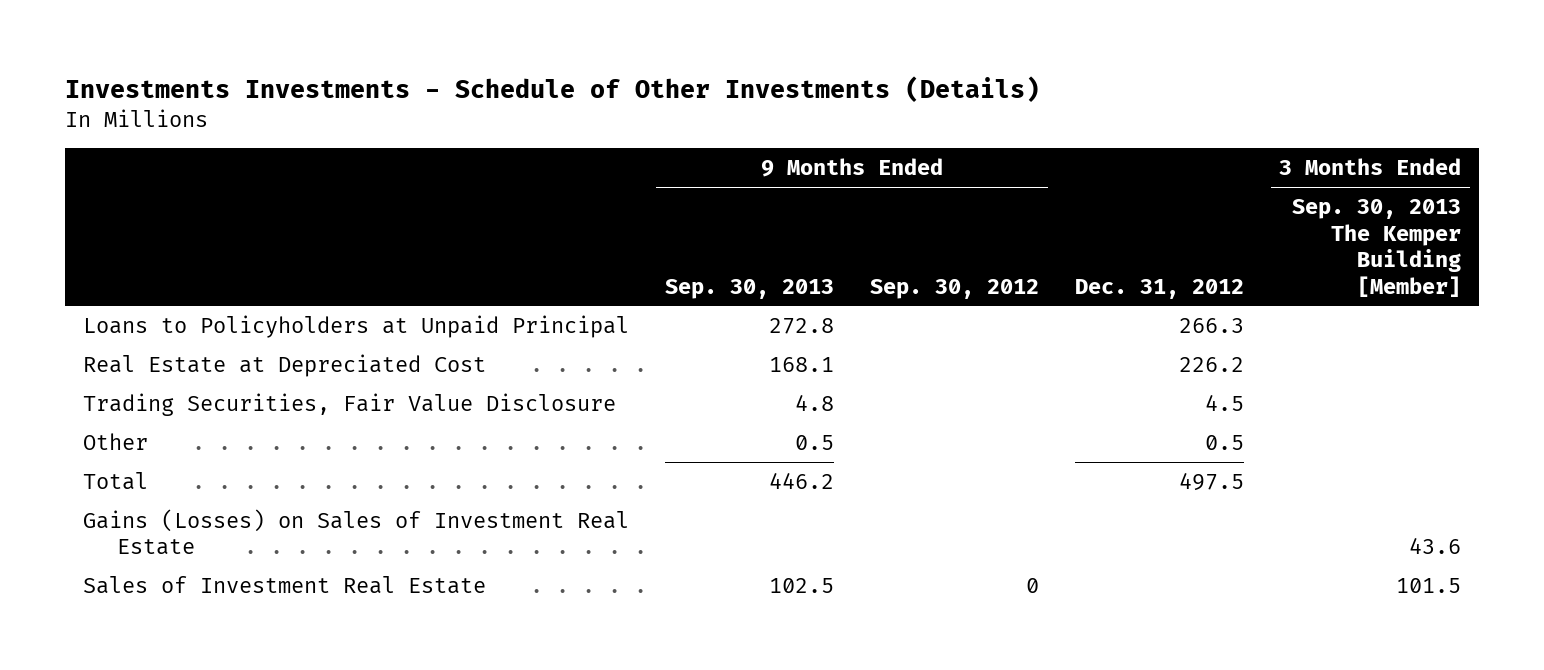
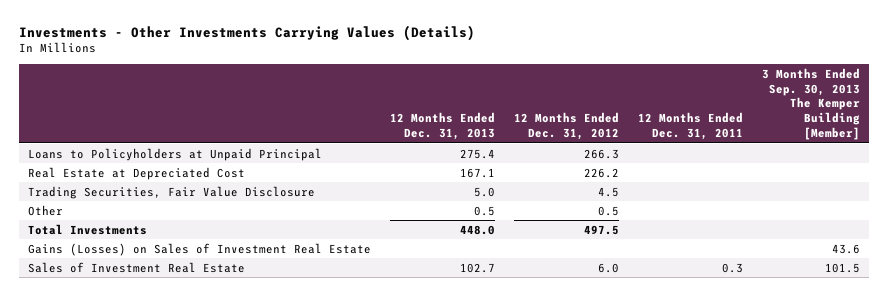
- Investments Investments - Schedule of Other Investments (Details)
+ Investments - Other Investments Carrying Values (Details)
- | 9 Months Ended Sep. 30, 2013 | 9 Months Ended Sep. 30, 2012 | Dec. 31, 2012 | 3 Months Ended Sep. 30, 2013 The Kemper Building [Member]
+ | 12 Months Ended Dec. 31, 2013 | 12 Months Ended Dec. 31, 2012 | 12 Months Ended Dec. 31, 2011 | 3 Months Ended Sep. 30, 2013 The Kemper Building [Member]
- Total | 446.2 | | 497.5 |
+ Total Investments | 448.0 | 497.5 | |

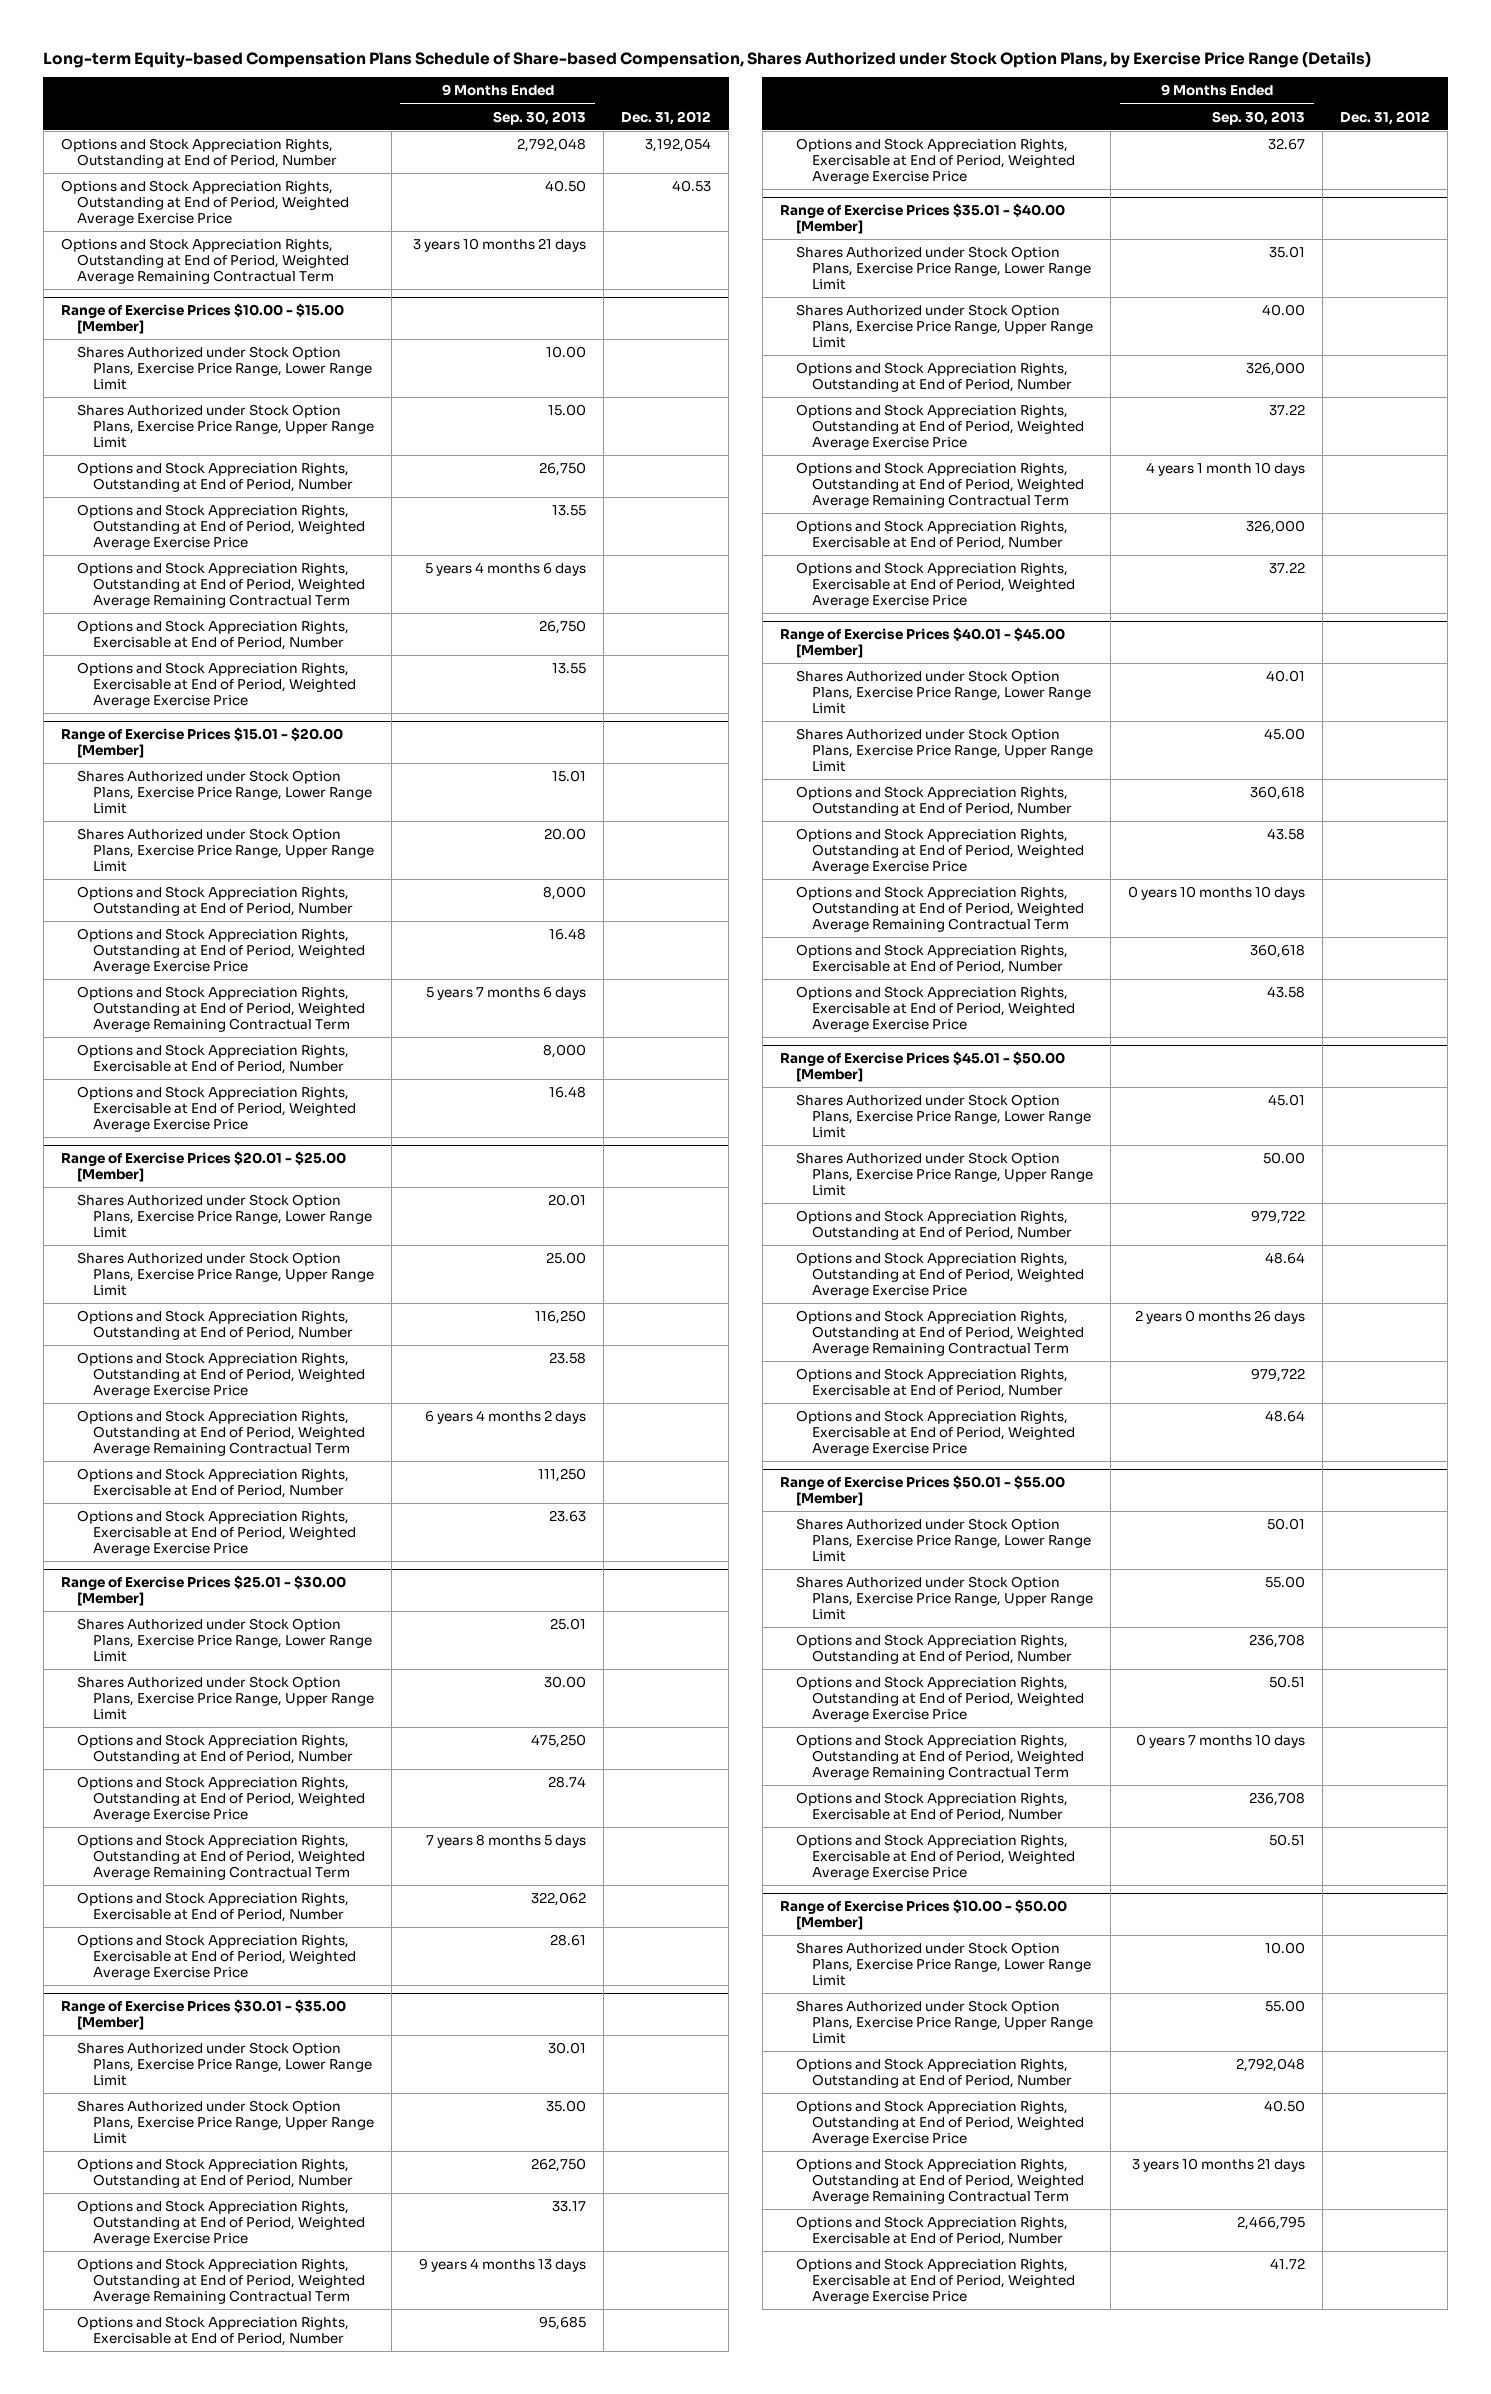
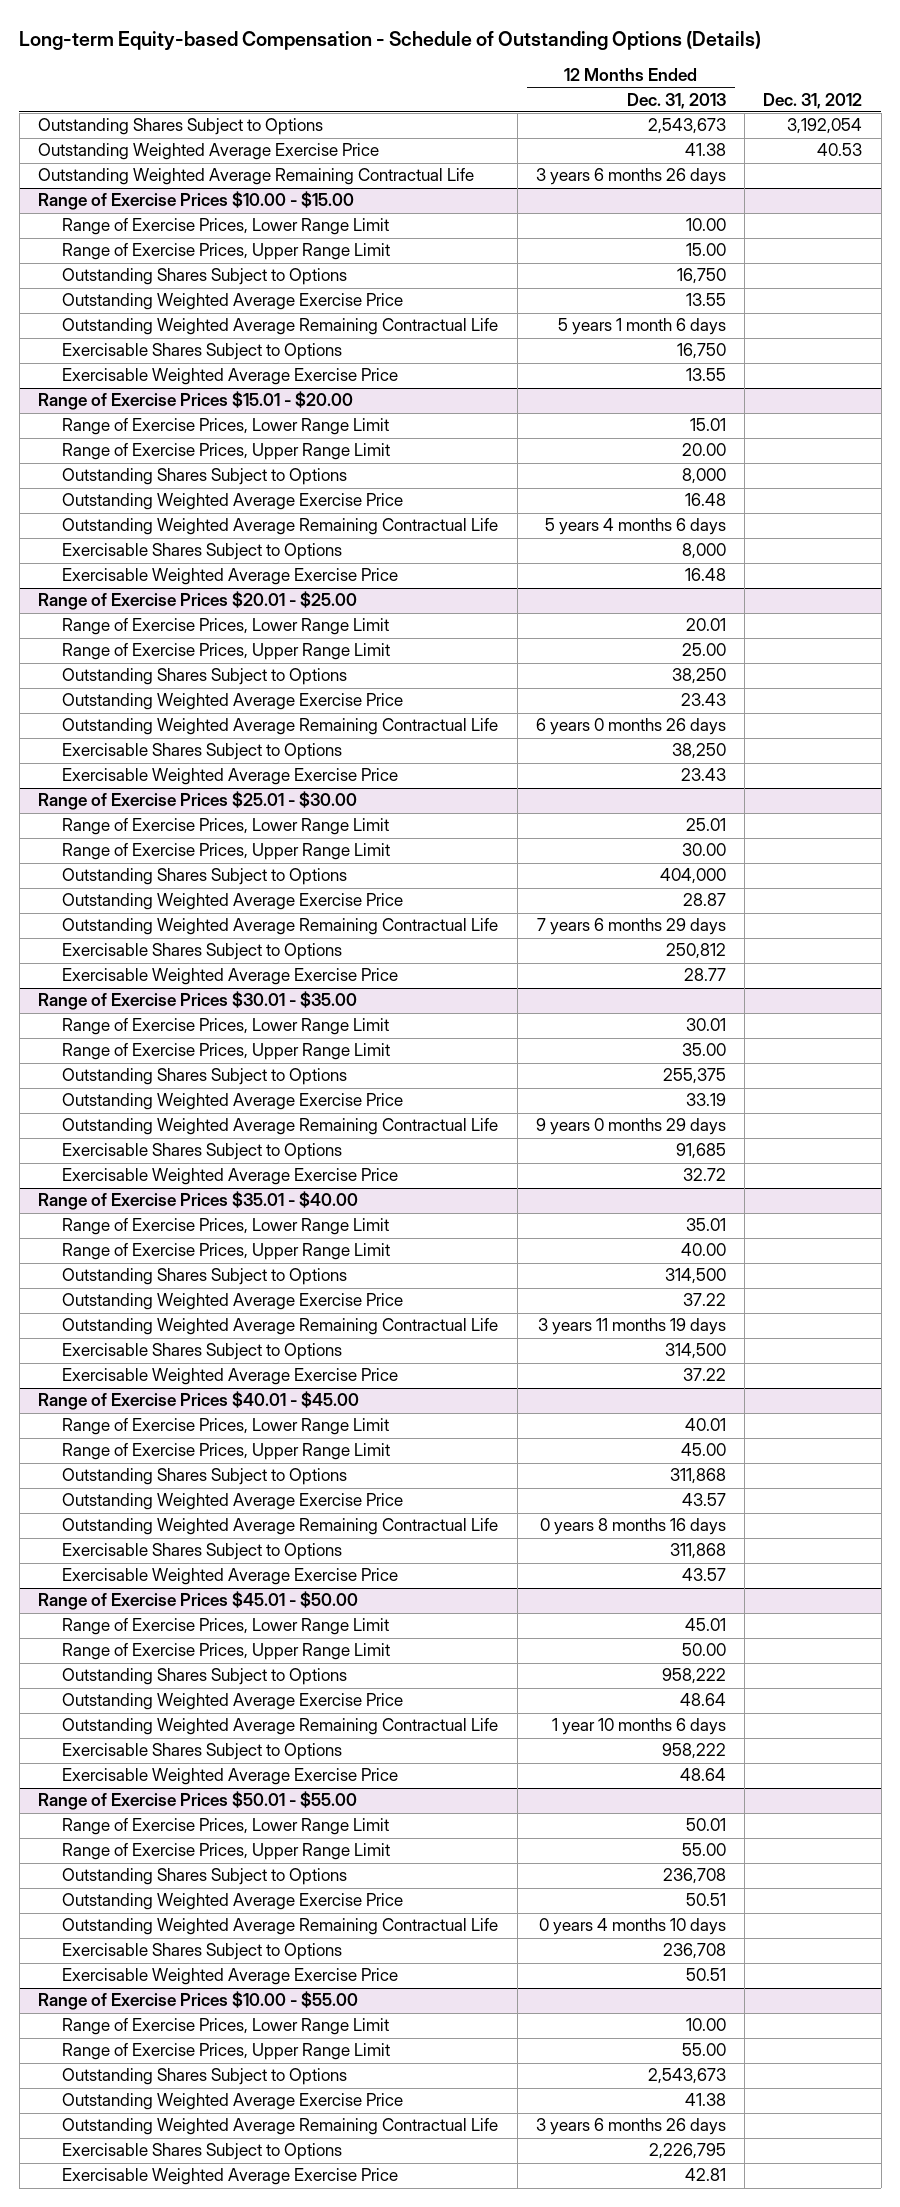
- Long-term Equity-based Compensation Plans Schedule of Share-based Compensation, Shares Authorized under Stock Option Plans, by Exercise Price Range (Details)
+ Long-term Equity-based Compensation - Schedule of Outstanding Options (Details)
- | 9 Months Ended Sep. 30, 2013 | Dec. 31, 2012
+ | 12 Months Ended Dec. 31, 2013 | Dec. 31, 2012
- Options and Stock Appreciation Rights, Outstanding at End of Period, Number | 2,792,048 | 3,192,054
- Options and Stock Appreciation Rights, Outstanding at End of Period, Weighted Average Exercise Price | 40.50 | 40.53
- Options and Stock Appreciation Rights, Outstanding at End of Period, Weighted Average Remaining Contractual Term | 3 years 10 months 21 days |
- Range of Exercise Prices $10.00 - $15.00 [Member]
- Shares Authorized under Stock Option Plans, Exercise Price Range, Lower Range Limit | 10.00 |
- Shares Authorized under Stock Option Plans, Exercise Price Range, Upper Range Limit | 15.00 |
- Options and Stock Appreciation Rights, Outstanding at End of Period, Number | 26,750 |
- Options and Stock Appreciation Rights, Outstanding at End of Period, Weighted Average Exercise Price | 13.55 |
- Options and Stock Appreciation Rights, Outstanding at End of Period, Weighted Average Remaining Contractual Term | 5 years 4 months 6 days |
- Options and Stock Appreciation Rights, Exercisable at End of Period, Number | 26,750 |
- Options and Stock Appreciation Rights, Exercisable at End of Period, Weighted Average Exercise Price | 13.55 |
- Range of Exercise Prices $15.01 - $20.00 [Member]
- Shares Authorized under Stock Option Plans, Exercise Price Range, Lower Range Limit | 15.01 |
- Shares Authorized under Stock Option Plans, Exercise Price Range, Upper Range Limit | 20.00 |
- Options and Stock Appreciation Rights, Outstanding at End of Period, Number | 8,000 |
- Options and Stock Appreciation Rights, Outstanding at End of Period, Weighted Average Exercise Price | 16.48 |
- Options and Stock Appreciation Rights, Outstanding at End of Period, Weighted Average Remaining Contractual Term | 5 years 7 months 6 days |
- Options and Stock Appreciation Rights, Exercisable at End of Period, Number | 8,000 |
- Options and Stock Appreciation Rights, Exercisable at End of Period, Weighted Average Exercise Price | 16.48 |
- Range of Exercise Prices $20.01 - $25.00 [Member]
- Shares Authorized under Stock Option Plans, Exercise Price Range, Lower Range Limit | 20.01 |
- Shares Authorized under Stock Option Plans, Exercise Price Range, Upper Range Limit | 25.00 |
- Options and Stock Appreciation Rights, Outstanding at End of Period, Number | 116,250 |
- Options and Stock Appreciation Rights, Outstanding at End of Period, Weighted Average Exercise Price | 23.58 |
- Options and Stock Appreciation Rights, Outstanding at End of Period, Weighted Average Remaining Contractual Term | 6 years 4 months 2 days |
- Options and Stock Appreciation Rights, Exercisable at End of Period, Number | 111,250 |
- Options and Stock Appreciation Rights, Exercisable at End of Period, Weighted Average Exercise Price | 23.63 |
- Range of Exercise Prices $25.01 - $30.00 [Member]
- Shares Authorized under Stock Option Plans, Exercise Price Range, Lower Range Limit | 25.01 |
- Shares Authorized under Stock Option Plans, Exercise Price Range, Upper Range Limit | 30.00 |
- Options and Stock Appreciation Rights, Outstanding at End of Period, Number | 475,250 |
- Options and Stock Appreciation Rights, Outstanding at End of Period, Weighted Average Exercise Price | 28.74 |
- Options and Stock Appreciation Rights, Outstanding at End of Period, Weighted Average Remaining Contractual Term | 7 years 8 months 5 days |
- Options and Stock Appreciation Rights, Exercisable at End of Period, Number | 322,062 |
- Options and Stock Appreciation Rights, Exercisable at End of Period, Weighted Average Exercise Price | 28.61 |
- Range of Exercise Prices $30.01 - $35.00 [Member]
- Shares Authorized under Stock Option Plans, Exercise Price Range, Lower Range Limit | 30.01 |
- Shares Authorized under Stock Option Plans, Exercise Price Range, Upper Range Limit | 35.00 |
- Options and Stock Appreciation Rights, Outstanding at End of Period, Number | 262,750 |
- Options and Stock Appreciation Rights, Outstanding at End of Period, Weighted Average Exercise Price | 33.17 |
- Options and Stock Appreciation Rights, Outstanding at End of Period, Weighted Average Remaining Contractual Term | 9 years 4 months 13 days |
- Options and Stock Appreciation Rights, Exercisable at End of Period, Number | 95,685 |
- Options and Stock Appreciation Rights, Exercisable at End of Period, Weighted Average Exercise Price | 32.67 |
- Range of Exercise Prices $35.01 - $40.00 [Member]
- Shares Authorized under Stock Option Plans, Exercise Price Range, Lower Range Limit | 35.01 |
- Shares Authorized under Stock Option Plans, Exercise Price Range, Upper Range Limit | 40.00 |
- Options and Stock Appreciation Rights, Outstanding at End of Period, Number | 326,000 |
- Options and Stock Appreciation Rights, Outstanding at End of Period, Weighted Average Exercise Price | 37.22 |
- Options and Stock Appreciation Rights, Outstanding at End of Period, Weighted Average Remaining Contractual Term | 4 years 1 month 10 days |
- Options and Stock Appreciation Rights, Exercisable at End of Period, Number | 326,000 |
- Options and Stock Appreciation Rights, Exercisable at End of Period, Weighted Average Exercise Price | 37.22 |
- Range of Exercise Prices $40.01 - $45.00 [Member]
- Shares Authorized under Stock Option Plans, Exercise Price Range, Lower Range Limit | 40.01 |
- Shares Authorized under Stock Option Plans, Exercise Price Range, Upper Range Limit | 45.00 |
- Options and Stock Appreciation Rights, Outstanding at End of Period, Number | 360,618 |
- Options and Stock Appreciation Rights, Outstanding at End of Period, Weighted Average Exercise Price | 43.58 |
- Options and Stock Appreciation Rights, Outstanding at End of Period, Weighted Average Remaining Contractual Term | 0 years 10 months 10 days |
- Options and Stock Appreciation Rights, Exercisable at End of Period, Number | 360,618 |
- Options and Stock Appreciation Rights, Exercisable at End of Period, Weighted Average Exercise Price | 43.58 |
- Range of Exercise Prices $45.01 - $50.00 [Member]
- Shares Authorized under Stock Option Plans, Exercise Price Range, Lower Range Limit | 45.01 |
- Shares Authorized under Stock Option Plans, Exercise Price Range, Upper Range Limit | 50.00 |
- Options and Stock Appreciation Rights, Outstanding at End of Period, Number | 979,722 |
- Options and Stock Appreciation Rights, Outstanding at End of Period, Weighted Average Exercise Price | 48.64 |
- Options and Stock Appreciation Rights, Outstanding at End of Period, Weighted Average Remaining Contractual Term | 2 years 0 months 26 days |
- Options and Stock Appreciation Rights, Exercisable at End of Period, Number | 979,722 |
- Options and Stock Appreciation Rights, Exercisable at End of Period, Weighted Average Exercise Price | 48.64 |
- Range of Exercise Prices $50.01 - $55.00 [Member]
- Shares Authorized under Stock Option Plans, Exercise Price Range, Lower Range Limit | 50.01 |
- Shares Authorized under Stock Option Plans, Exercise Price Range, Upper Range Limit | 55.00 |
- Options and Stock Appreciation Rights, Outstanding at End of Period, Number | 236,708 |
- Options and Stock Appreciation Rights, Outstanding at End of Period, Weighted Average Exercise Price | 50.51 |
- Options and Stock Appreciation Rights, Outstanding at End of Period, Weighted Average Remaining Contractual Term | 0 years 7 months 10 days |
- Options and Stock Appreciation Rights, Exercisable at End of Period, Number | 236,708 |
- Options and Stock Appreciation Rights, Exercisable at End of Period, Weighted Average Exercise Price | 50.51 |
- Range of Exercise Prices $10.00 - $50.00 [Member]
- Shares Authorized under Stock Option Plans, Exercise Price Range, Lower Range Limit | 10.00 |
- Shares Authorized under Stock Option Plans, Exercise Price Range, Upper Range Limit | 55.00 |
- Options and Stock Appreciation Rights, Outstanding at End of Period, Number | 2,792,048 |
- Options and Stock Appreciation Rights, Outstanding at End of Period, Weighted Average Exercise Price | 40.50 |
- Options and Stock Appreciation Rights, Outstanding at End of Period, Weighted Average Remaining Contractual Term | 3 years 10 months 21 days |
- Options and Stock Appreciation Rights, Exercisable at End of Period, Number | 2,466,795 |
- Options and Stock Appreciation Rights, Exercisable at End of Period, Weighted Average Exercise Price | 41.72 |
+ Outstanding Shares Subject to Options | 2,543,673 | 3,192,054
+ Outstanding Weighted Average Exercise Price | 41.38 | 40.53
+ Outstanding Weighted Average Remaining Contractual Life | 3 years 6 months 26 days |
+ Range of Exercise Prices $10.00 - $15.00
+ Range of Exercise Prices, Lower Range Limit | 10.00 |
+ Range of Exercise Prices, Upper Range Limit | 15.00 |
+ Outstanding Shares Subject to Options | 16,750 |
+ Outstanding Weighted Average Exercise Price | 13.55 |
+ Outstanding Weighted Average Remaining Contractual Life | 5 years 1 month 6 days |
+ Exercisable Shares Subject to Options | 16,750 |
+ Exercisable Weighted Average Exercise Price | 13.55 |
+ Range of Exercise Prices $15.01 - $20.00
+ Range of Exercise Prices, Lower Range Limit | 15.01 |
+ Range of Exercise Prices, Upper Range Limit | 20.00 |
+ Outstanding Shares Subject to Options | 8,000 |
+ Outstanding Weighted Average Exercise Price | 16.48 |
+ Outstanding Weighted Average Remaining Contractual Life | 5 years 4 months 6 days |
+ Exercisable Shares Subject to Options | 8,000 |
+ Exercisable Weighted Average Exercise Price | 16.48 |
+ Range of Exercise Prices $20.01 - $25.00
+ Range of Exercise Prices, Lower Range Limit | 20.01 |
+ Range of Exercise Prices, Upper Range Limit | 25.00 |
+ Outstanding Shares Subject to Options | 38,250 |
+ Outstanding Weighted Average Exercise Price | 23.43 |
+ Outstanding Weighted Average Remaining Contractual Life | 6 years 0 months 26 days |
+ Exercisable Shares Subject to Options | 38,250 |
+ Exercisable Weighted Average Exercise Price | 23.43 |
+ Range of Exercise Prices $25.01 - $30.00
+ Range of Exercise Prices, Lower Range Limit | 25.01 |
+ Range of Exercise Prices, Upper Range Limit | 30.00 |
+ Outstanding Shares Subject to Options | 404,000 |
+ Outstanding Weighted Average Exercise Price | 28.87 |
+ Outstanding Weighted Average Remaining Contractual Life | 7 years 6 months 29 days |
+ Exercisable Shares Subject to Options | 250,812 |
+ Exercisable Weighted Average Exercise Price | 28.77 |
+ Range of Exercise Prices $30.01 - $35.00
+ Range of Exercise Prices, Lower Range Limit | 30.01 |
+ Range of Exercise Prices, Upper Range Limit | 35.00 |
+ Outstanding Shares Subject to Options | 255,375 |
+ Outstanding Weighted Average Exercise Price | 33.19 |
+ Outstanding Weighted Average Remaining Contractual Life | 9 years 0 months 29 days |
+ Exercisable Shares Subject to Options | 91,685 |
+ Exercisable Weighted Average Exercise Price | 32.72 |
+ Range of Exercise Prices $35.01 - $40.00
+ Range of Exercise Prices, Lower Range Limit | 35.01 |
+ Range of Exercise Prices, Upper Range Limit | 40.00 |
+ Outstanding Shares Subject to Options | 314,500 |
+ Outstanding Weighted Average Exercise Price | 37.22 |
+ Outstanding Weighted Average Remaining Contractual Life | 3 years 11 months 19 days |
+ Exercisable Shares Subject to Options | 314,500 |
+ Exercisable Weighted Average Exercise Price | 37.22 |
+ Range of Exercise Prices $40.01 - $45.00
+ Range of Exercise Prices, Lower Range Limit | 40.01 |
+ Range of Exercise Prices, Upper Range Limit | 45.00 |
+ Outstanding Shares Subject to Options | 311,868 |
+ Outstanding Weighted Average Exercise Price | 43.57 |
+ Outstanding Weighted Average Remaining Contractual Life | 0 years 8 months 16 days |
+ Exercisable Shares Subject to Options | 311,868 |
+ Exercisable Weighted Average Exercise Price | 43.57 |
+ Range of Exercise Prices $45.01 - $50.00
+ Range of Exercise Prices, Lower Range Limit | 45.01 |
+ Range of Exercise Prices, Upper Range Limit | 50.00 |
+ Outstanding Shares Subject to Options | 958,222 |
+ Outstanding Weighted Average Exercise Price | 48.64 |
+ Outstanding Weighted Average Remaining Contractual Life | 1 year 10 months 6 days |
+ Exercisable Shares Subject to Options | 958,222 |
+ Exercisable Weighted Average Exercise Price | 48.64 |
+ Range of Exercise Prices $50.01 - $55.00
+ Range of Exercise Prices, Lower Range Limit | 50.01 |
+ Range of Exercise Prices, Upper Range Limit | 55.00 |
+ Outstanding Shares Subject to Options | 236,708 |
+ Outstanding Weighted Average Exercise Price | 50.51 |
+ Outstanding Weighted Average Remaining Contractual Life | 0 years 4 months 10 days |
+ Exercisable Shares Subject to Options | 236,708 |
+ Exercisable Weighted Average Exercise Price | 50.51 |
+ Range of Exercise Prices $10.00 - $55.00
+ Range of Exercise Prices, Lower Range Limit | 10.00 |
+ Range of Exercise Prices, Upper Range Limit | 55.00 |
+ Outstanding Shares Subject to Options | 2,543,673 |
+ Outstanding Weighted Average Exercise Price | 41.38 |
+ Outstanding Weighted Average Remaining Contractual Life | 3 years 6 months 26 days |
+ Exercisable Shares Subject to Options | 2,226,795 |
+ Exercisable Weighted Average Exercise Price | 42.81 |

